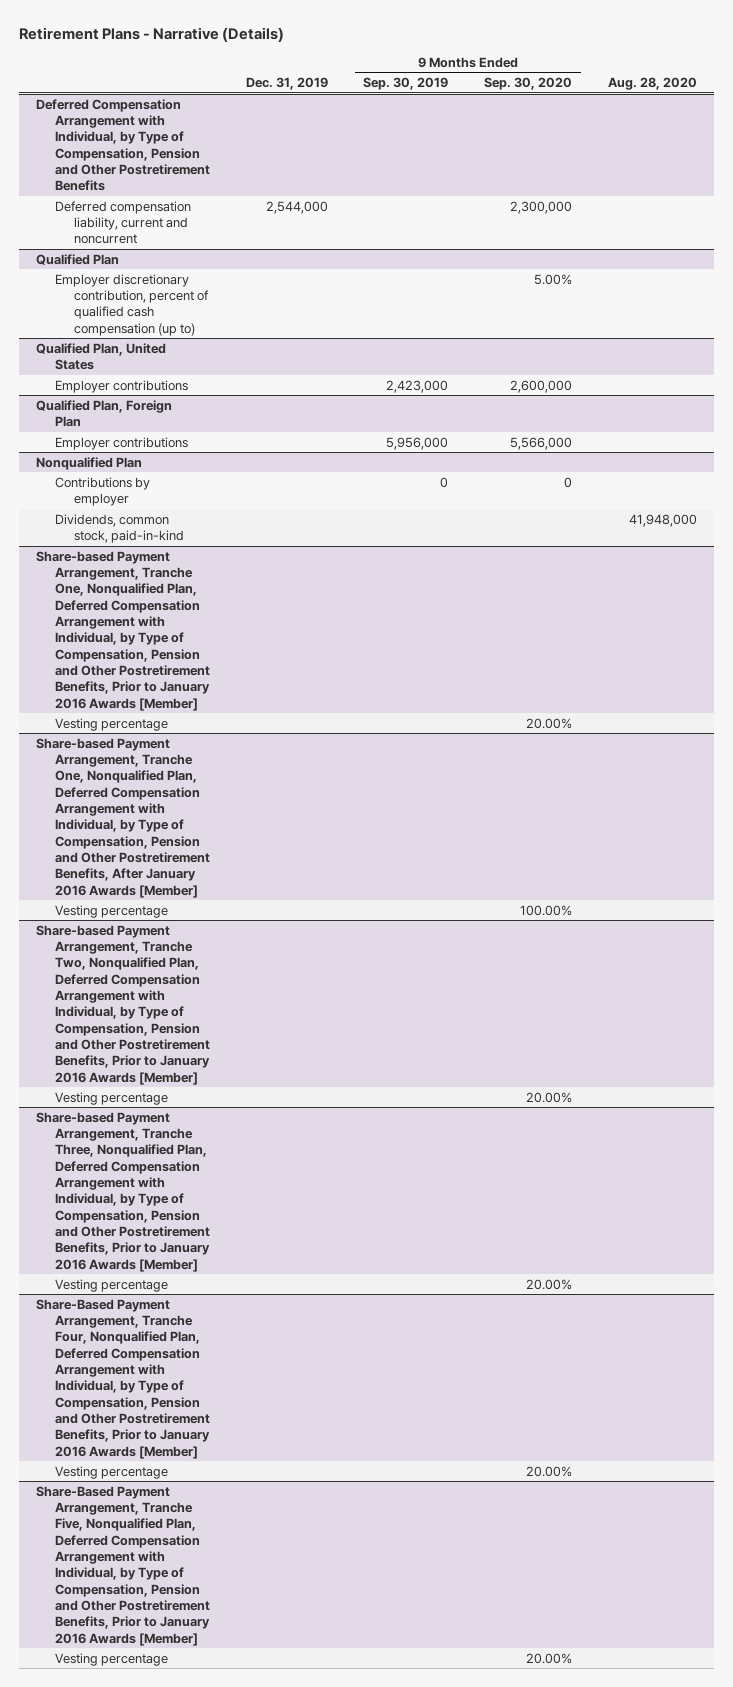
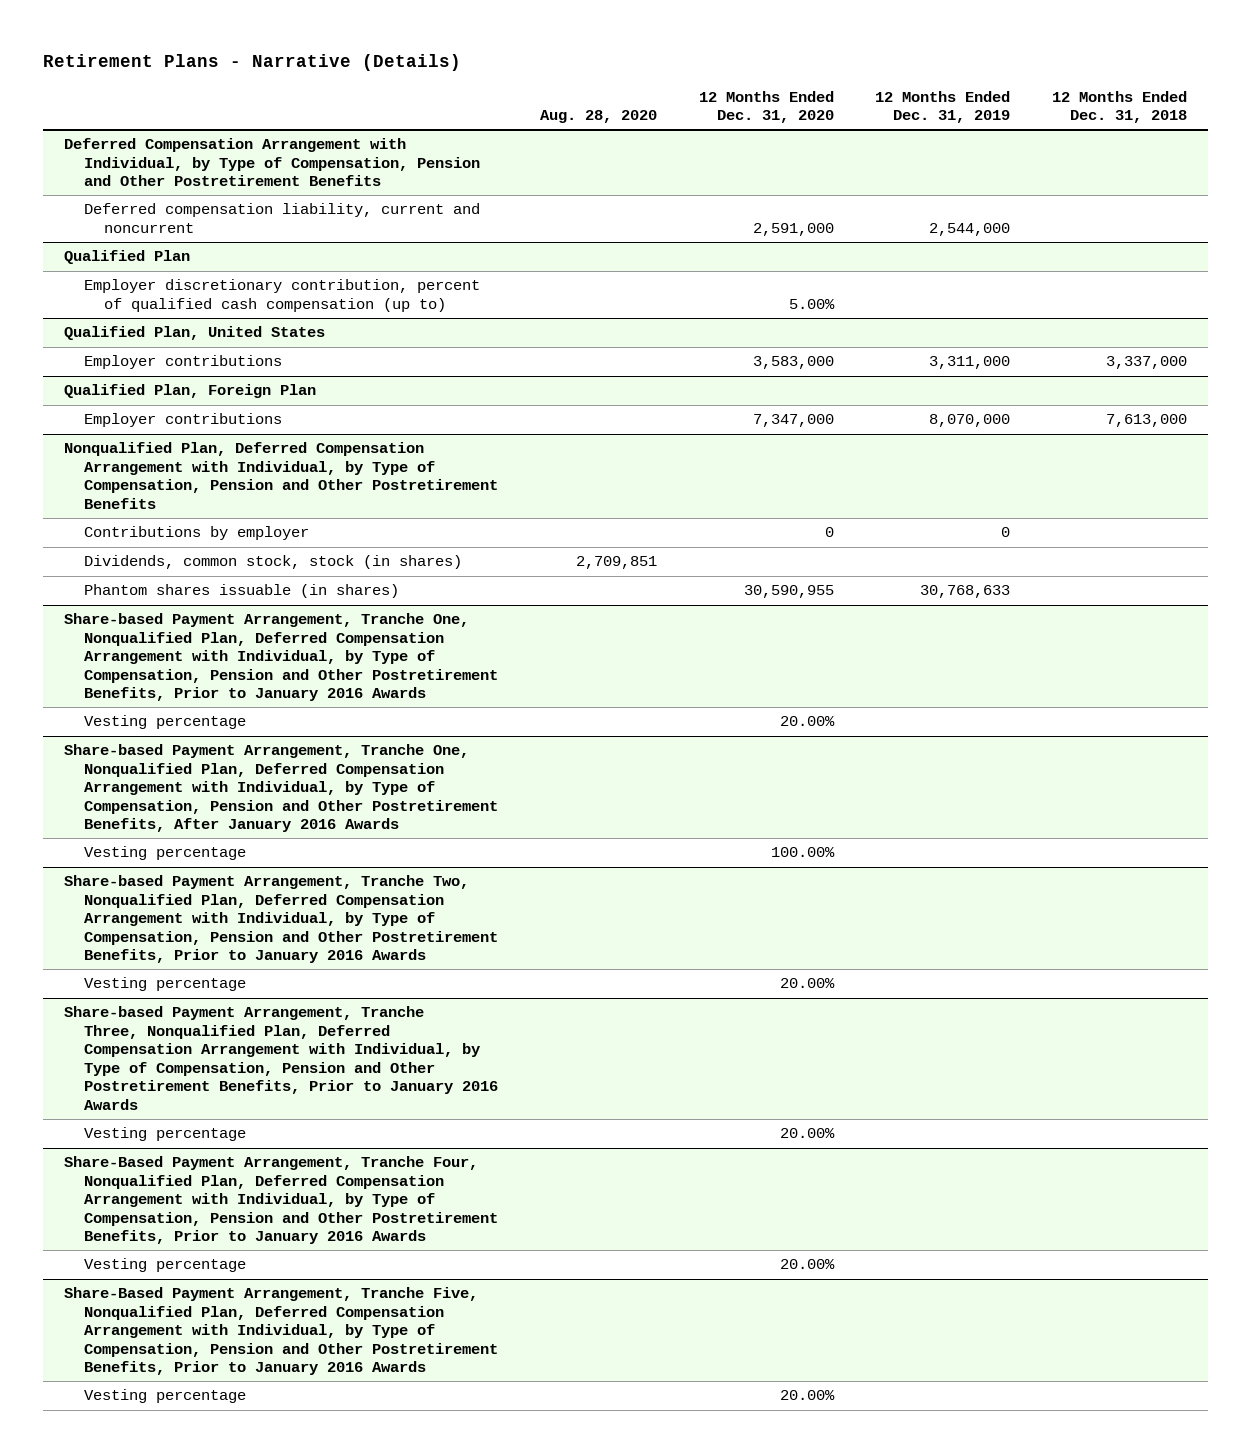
- | Dec. 31, 2019 | 9 Months Ended Sep. 30, 2019 | 9 Months Ended Sep. 30, 2020 | Aug. 28, 2020
+ | Aug. 28, 2020 | 12 Months Ended Dec. 31, 2020 | 12 Months Ended Dec. 31, 2019 | 12 Months Ended Dec. 31, 2018
- Nonqualified Plan
+ Nonqualified Plan, Deferred Compensation Arrangement with Individual, by Type of Compensation, Pension and Other Postretirement Benefits
- Dividends, common stock, paid-in-kind | | | | 41,948,000
- Share-based Payment Arrangement, Tranche One, Nonqualified Plan, Deferred Compensation Arrangement with Individual, by Type of Compensation, Pension and Other Postretirement Benefits, Prior to January 2016 Awards [Member]
+ Dividends, common stock, stock (in shares) | 2,709,851 | | |
+ Phantom shares issuable (in shares) | | 30,590,955 | 30,768,633 |
+ Share-based Payment Arrangement, Tranche One, Nonqualified Plan, Deferred Compensation Arrangement with Individual, by Type of Compensation, Pension and Other Postretirement Benefits, Prior to January 2016 Awards
- Share-based Payment Arrangement, Tranche One, Nonqualified Plan, Deferred Compensation Arrangement with Individual, by Type of Compensation, Pension and Other Postretirement Benefits, After January 2016 Awards [Member]
+ Share-based Payment Arrangement, Tranche One, Nonqualified Plan, Deferred Compensation Arrangement with Individual, by Type of Compensation, Pension and Other Postretirement Benefits, After January 2016 Awards
- Share-based Payment Arrangement, Tranche Two, Nonqualified Plan, Deferred Compensation Arrangement with Individual, by Type of Compensation, Pension and Other Postretirement Benefits, Prior to January 2016 Awards [Member]
+ Share-based Payment Arrangement, Tranche Two, Nonqualified Plan, Deferred Compensation Arrangement with Individual, by Type of Compensation, Pension and Other Postretirement Benefits, Prior to January 2016 Awards
- Share-based Payment Arrangement, Tranche Three, Nonqualified Plan, Deferred Compensation Arrangement with Individual, by Type of Compensation, Pension and Other Postretirement Benefits, Prior to January 2016 Awards [Member]
+ Share-based Payment Arrangement, Tranche Three, Nonqualified Plan, Deferred Compensation Arrangement with Individual, by Type of Compensation, Pension and Other Postretirement Benefits, Prior to January 2016 Awards
- Share-Based Payment Arrangement, Tranche Four, Nonqualified Plan, Deferred Compensation Arrangement with Individual, by Type of Compensation, Pension and Other Postretirement Benefits, Prior to January 2016 Awards [Member]
+ Share-Based Payment Arrangement, Tranche Four, Nonqualified Plan, Deferred Compensation Arrangement with Individual, by Type of Compensation, Pension and Other Postretirement Benefits, Prior to January 2016 Awards
- Share-Based Payment Arrangement, Tranche Five, Nonqualified Plan, Deferred Compensation Arrangement with Individual, by Type of Compensation, Pension and Other Postretirement Benefits, Prior to January 2016 Awards [Member]
+ Share-Based Payment Arrangement, Tranche Five, Nonqualified Plan, Deferred Compensation Arrangement with Individual, by Type of Compensation, Pension and Other Postretirement Benefits, Prior to January 2016 Awards

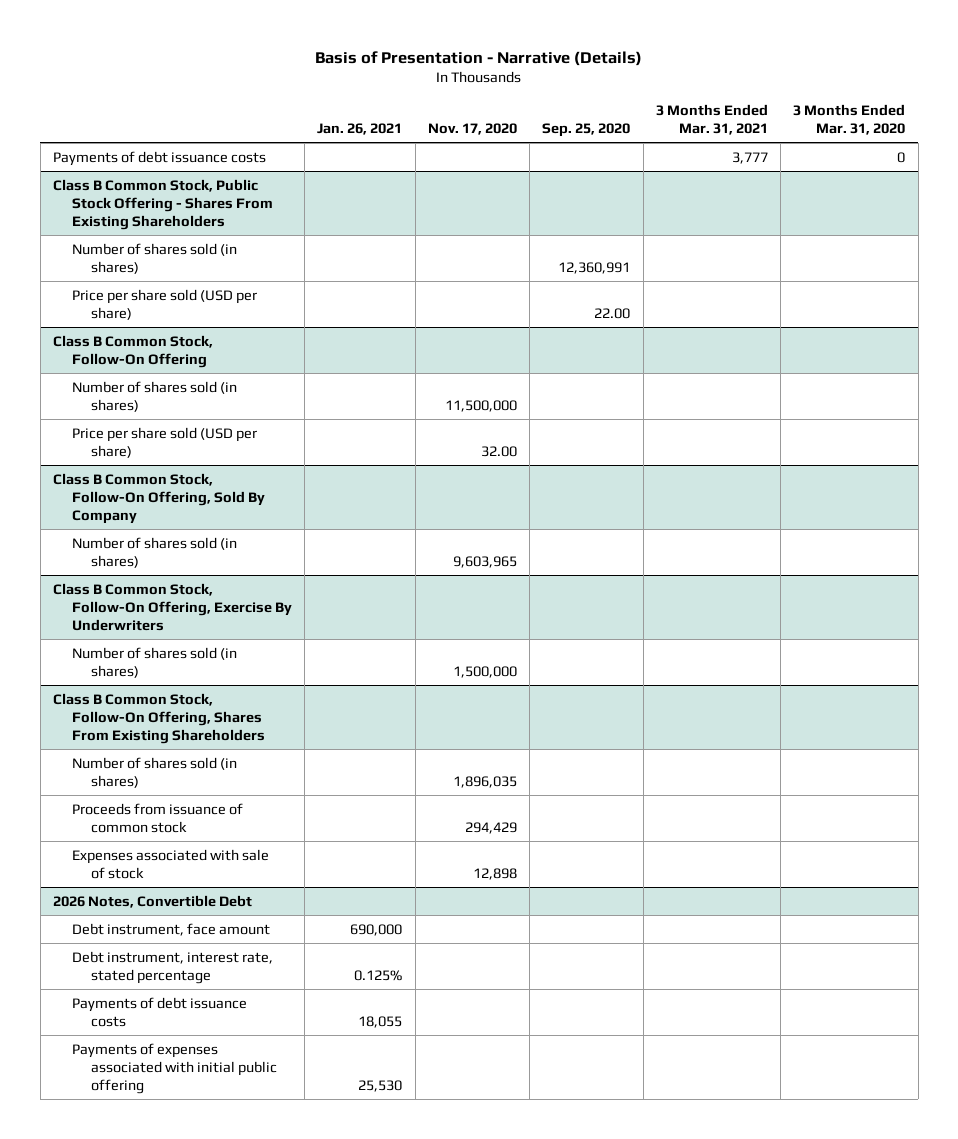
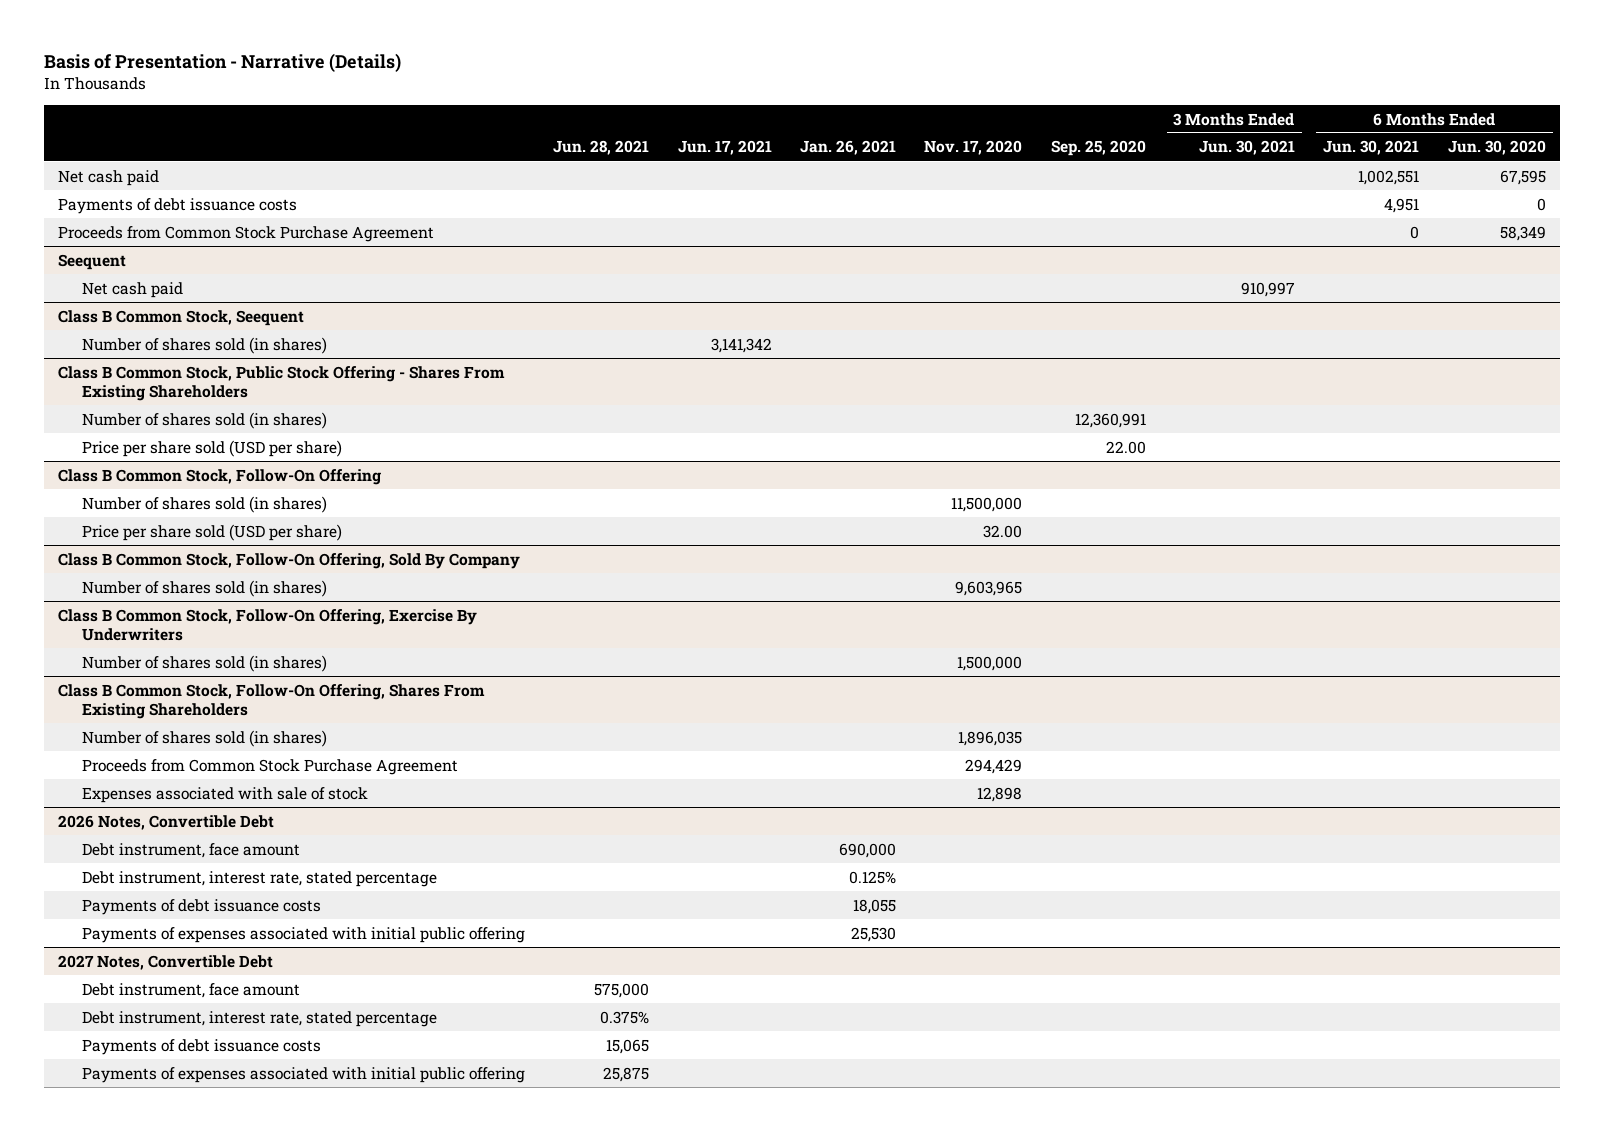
- | Jan. 26, 2021 | Nov. 17, 2020 | Sep. 25, 2020 | 3 Months Ended Mar. 31, 2021 | 3 Months Ended Mar. 31, 2020
+ | Jun. 28, 2021 | Jun. 17, 2021 | Jan. 26, 2021 | Nov. 17, 2020 | Sep. 25, 2020 | 3 Months Ended Jun. 30, 2021 | 6 Months Ended Jun. 30, 2021 | 6 Months Ended Jun. 30, 2020
+ Net cash paid | | | | | | | 1,002,551 | 67,595
+ Proceeds from Common Stock Purchase Agreement | | | | | | | 0 | 58,349
+ Seequent
+ Net cash paid | | | | | | 910,997 | |
+ Class B Common Stock, Seequent
+ Number of shares sold (in shares) | | 3,141,342 | | | | | |
@ Class B Common Stock, Follow-On Offering, Shares From Existing Shareholders
- Proceeds from issuance of common stock | | 294,429 | | |
+ Proceeds from Common Stock Purchase Agreement | | | | 294,429 | | | |
+ 2027 Notes, Convertible Debt
+ Debt instrument, face amount | 575,000 | | | | | | |
+ Debt instrument, interest rate, stated percentage | 0.375% | | | | | | |
+ Payments of debt issuance costs | 15,065 | | | | | | |
+ Payments of expenses associated with initial public offering | 25,875 | | | | | | |

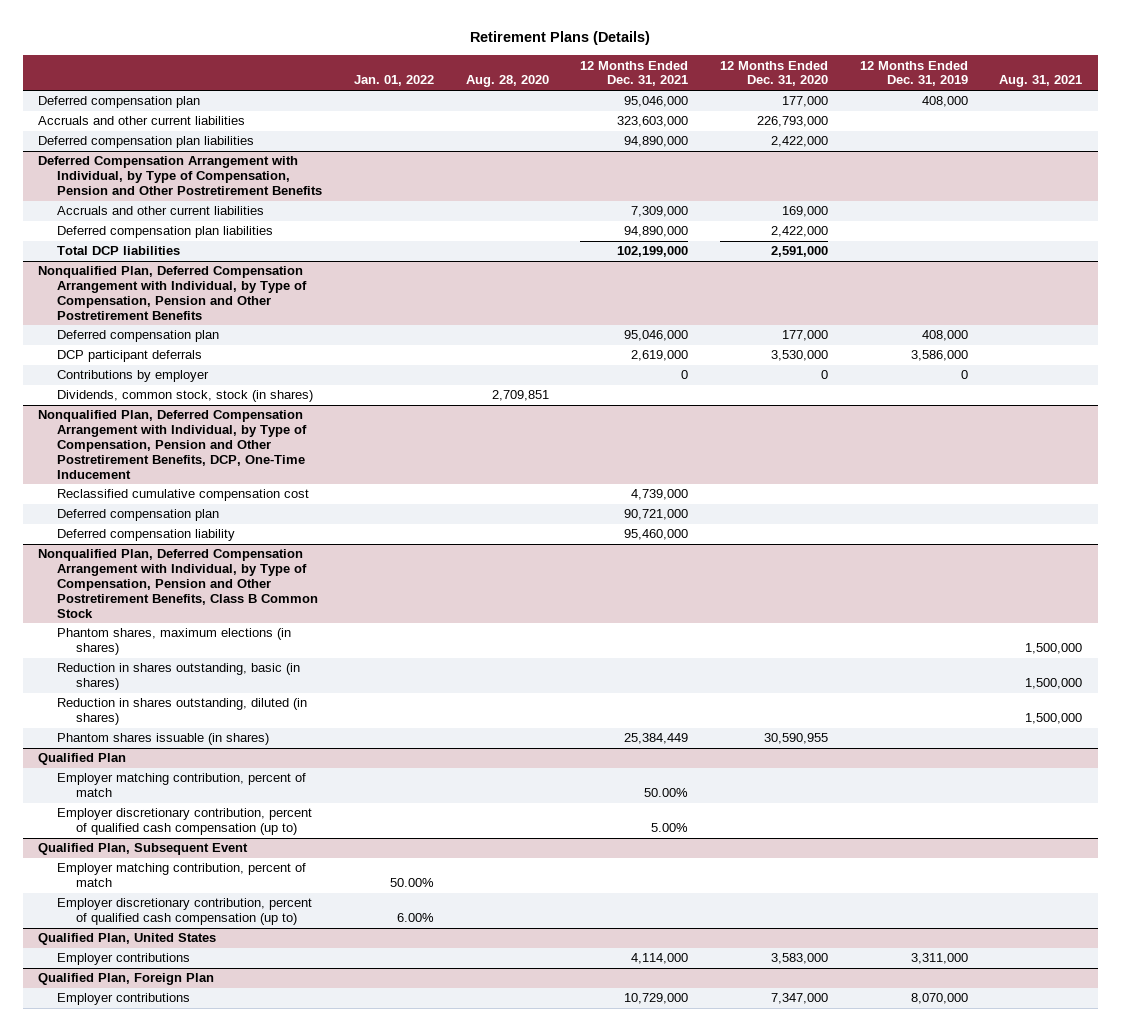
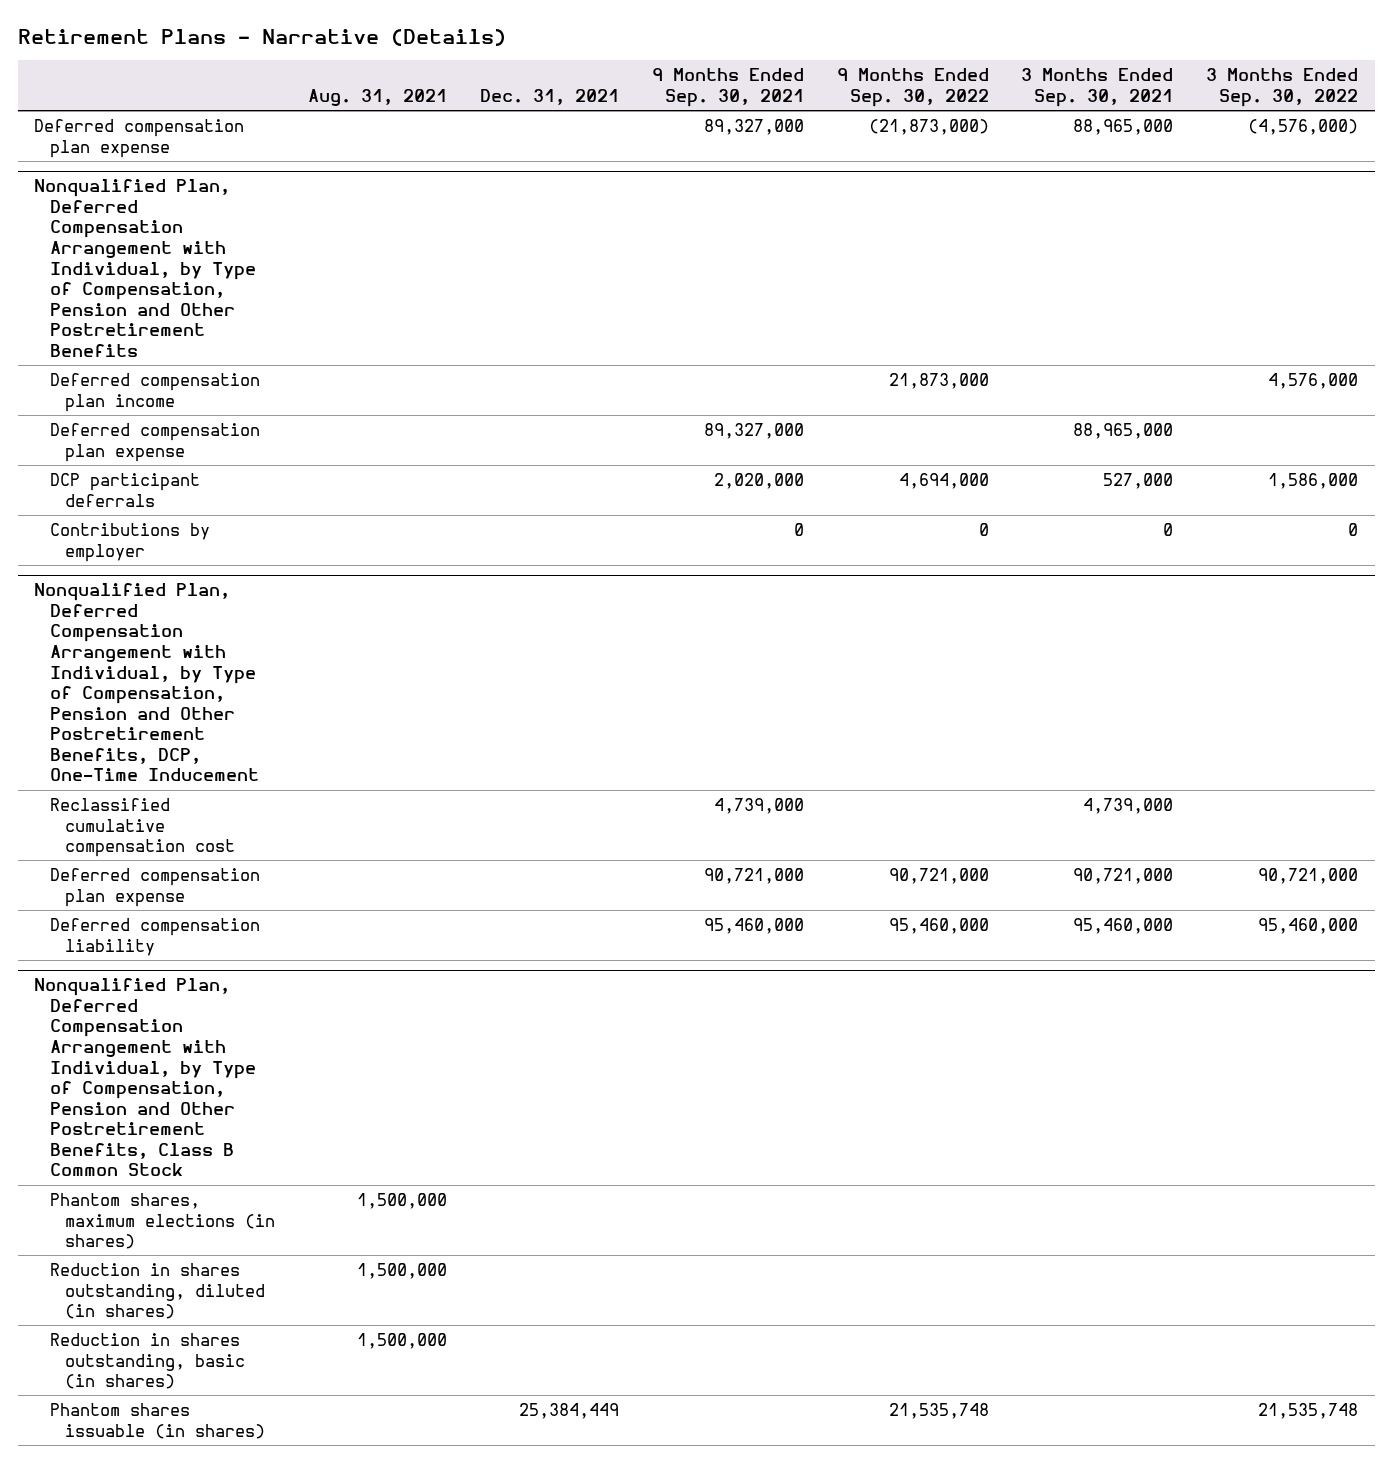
- Retirement Plans (Details)
+ Retirement Plans - Narrative (Details)
- | Jan. 01, 2022 | Aug. 28, 2020 | 12 Months Ended Dec. 31, 2021 | 12 Months Ended Dec. 31, 2020 | 12 Months Ended Dec. 31, 2019 | Aug. 31, 2021
+ | Aug. 31, 2021 | Dec. 31, 2021 | 9 Months Ended Sep. 30, 2021 | 9 Months Ended Sep. 30, 2022 | 3 Months Ended Sep. 30, 2021 | 3 Months Ended Sep. 30, 2022
- Deferred compensation plan | | | 95,046,000 | 177,000 | 408,000 |
- Accruals and other current liabilities | | | 323,603,000 | 226,793,000 | |
- Deferred compensation plan liabilities | | | 94,890,000 | 2,422,000 | |
- Deferred Compensation Arrangement with Individual, by Type of Compensation, Pension and Other Postretirement Benefits
- Accruals and other current liabilities | | | 7,309,000 | 169,000 | |
- Deferred compensation plan liabilities | | | 94,890,000 | 2,422,000 | |
- Total DCP liabilities | | | 102,199,000 | 2,591,000 | |
+ Deferred compensation plan expense | | | 89,327,000 | (21,873,000) | 88,965,000 | (4,576,000)
@ Nonqualified Plan, Deferred Compensation Arrangement with Individual, by Type of Compensation, Pension and Other Postretirement Benefits
- Deferred compensation plan | | | 95,046,000 | 177,000 | 408,000 |
+ Deferred compensation plan income | | | | 21,873,000 | | 4,576,000
+ Deferred compensation plan expense | | | 89,327,000 | | 88,965,000 |
- Dividends, common stock, stock (in shares) | | 2,709,851 | | | |
@ Nonqualified Plan, Deferred Compensation Arrangement with Individual, by Type of Compensation, Pension and Other Postretirement Benefits, DCP, One-Time Inducement
- Deferred compensation plan | | | 90,721,000 | | |
+ Deferred compensation plan expense | | | 90,721,000 | 90,721,000 | 90,721,000 | 90,721,000
@ Nonqualified Plan, Deferred Compensation Arrangement with Individual, by Type of Compensation, Pension and Other Postretirement Benefits, Class B Common Stock
moved down: Reduction in shares outstanding, basic (in shares) | 1,500,000 | | | | |
- Qualified Plan
- Employer matching contribution, percent of match | | | 50.00% | | |
- Employer discretionary contribution, percent of qualified cash compensation (up to) | | | 5.00% | | |
- Qualified Plan, Subsequent Event
- Employer matching contribution, percent of match | 50.00% | | | | |
- Employer discretionary contribution, percent of qualified cash compensation (up to) | 6.00% | | | | |
- Qualified Plan, United States
- Employer contributions | | | 4,114,000 | 3,583,000 | 3,311,000 |
- Qualified Plan, Foreign Plan
- Employer contributions | | | 10,729,000 | 7,347,000 | 8,070,000 |

